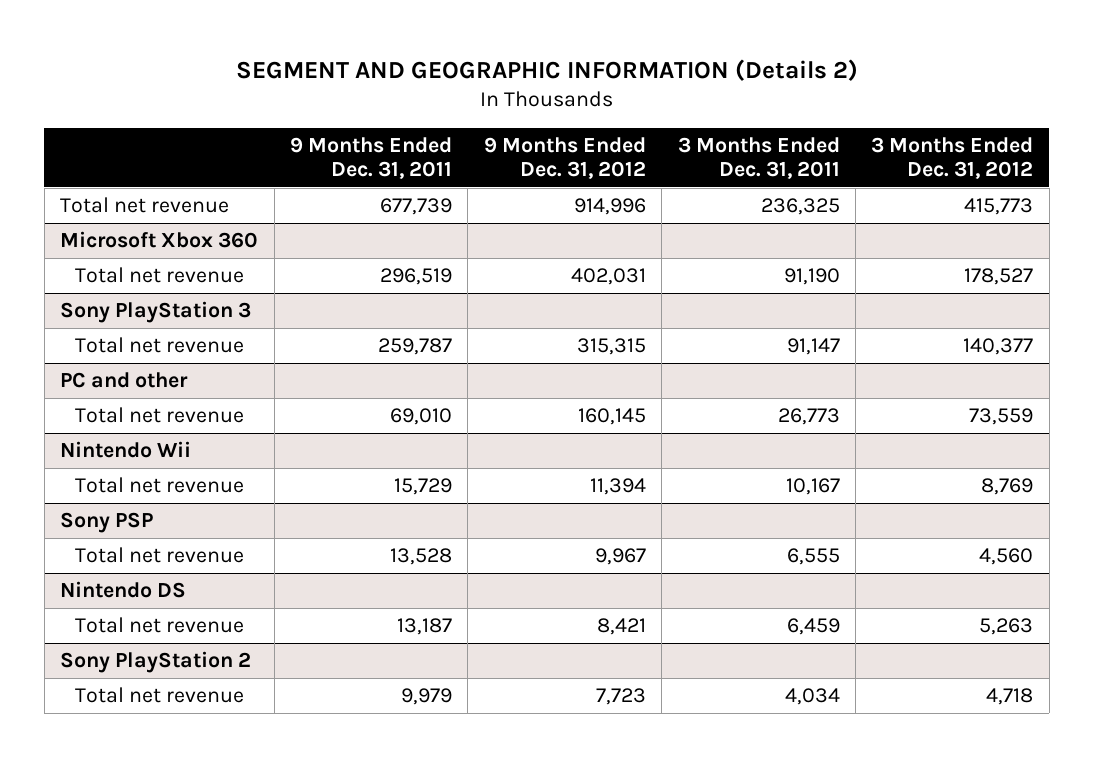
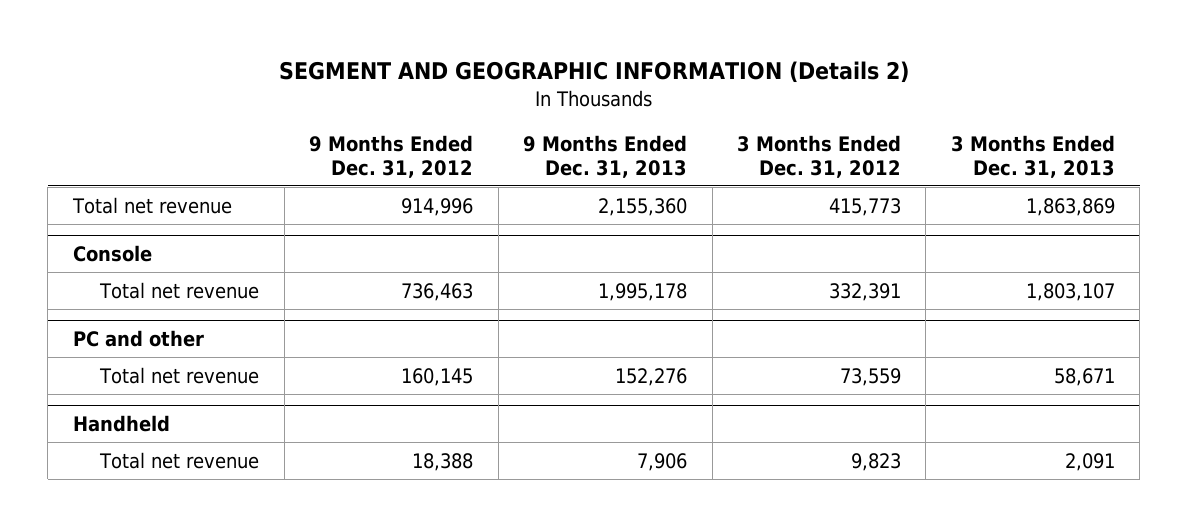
- | 9 Months Ended Dec. 31, 2011 | 9 Months Ended Dec. 31, 2012 | 3 Months Ended Dec. 31, 2011 | 3 Months Ended Dec. 31, 2012
+ | 9 Months Ended Dec. 31, 2012 | 9 Months Ended Dec. 31, 2013 | 3 Months Ended Dec. 31, 2012 | 3 Months Ended Dec. 31, 2013
- Microsoft Xbox 360
- Total net revenue | 296,519 | 402,031 | 91,190 | 178,527
- Sony PlayStation 3
- Total net revenue | 259,787 | 315,315 | 91,147 | 140,377
+ Console
+ Total net revenue | 736,463 | 1,995,178 | 332,391 | 1,803,107
- Nintendo Wii
- Total net revenue | 15,729 | 11,394 | 10,167 | 8,769
- Sony PSP
- Total net revenue | 13,528 | 9,967 | 6,555 | 4,560
- Nintendo DS
- Total net revenue | 13,187 | 8,421 | 6,459 | 5,263
- Sony PlayStation 2
- Total net revenue | 9,979 | 7,723 | 4,034 | 4,718
+ Handheld
+ Total net revenue | 18,388 | 7,906 | 9,823 | 2,091

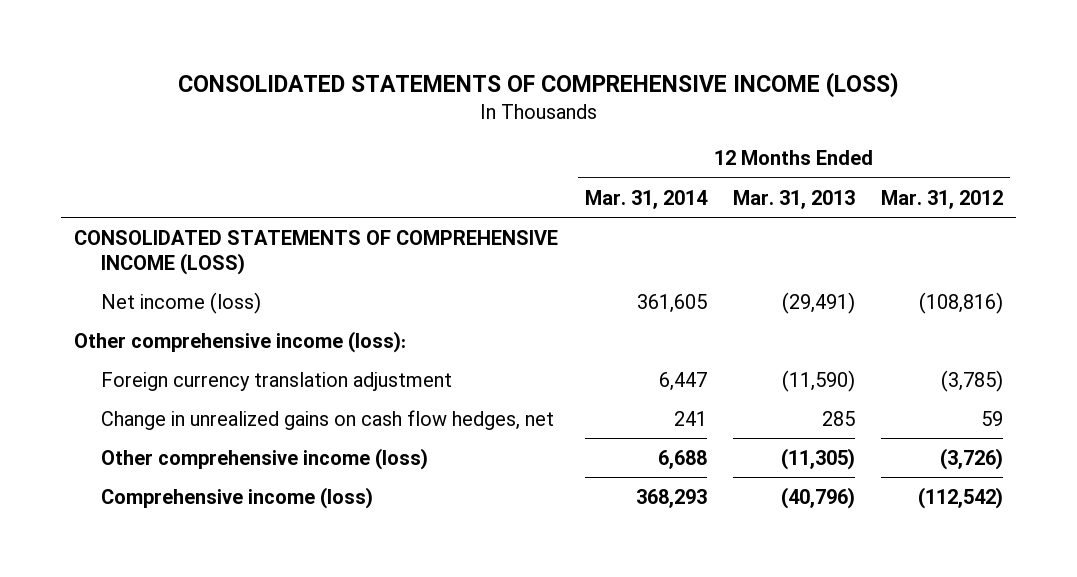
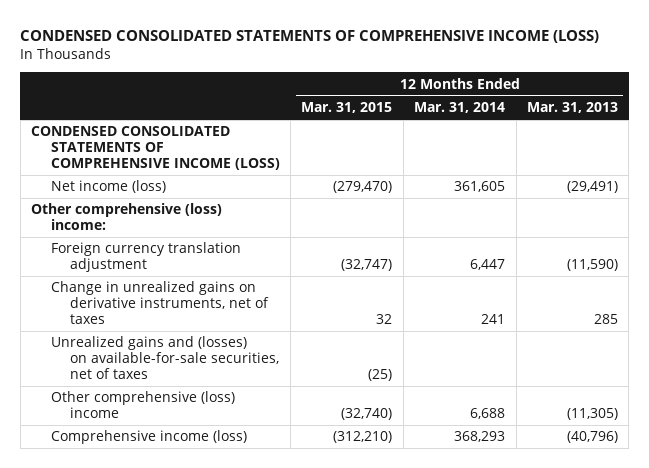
- CONSOLIDATED STATEMENTS OF COMPREHENSIVE INCOME (LOSS)
+ CONDENSED CONSOLIDATED STATEMENTS OF COMPREHENSIVE INCOME (LOSS)
- | 12 Months Ended Mar. 31, 2014 | 12 Months Ended Mar. 31, 2013 | 12 Months Ended Mar. 31, 2012
+ | 12 Months Ended Mar. 31, 2015 | 12 Months Ended Mar. 31, 2014 | 12 Months Ended Mar. 31, 2013
- CONSOLIDATED STATEMENTS OF COMPREHENSIVE INCOME (LOSS)
+ CONDENSED CONSOLIDATED STATEMENTS OF COMPREHENSIVE INCOME (LOSS)
- Other comprehensive income (loss):
+ Other comprehensive (loss) income:
- Change in unrealized gains on cash flow hedges, net | 241 | 285 | 59
- Other comprehensive income (loss) | 6,688 | (11,305) | (3,726)
+ Change in unrealized gains on derivative instruments, net of taxes | 32 | 241 | 285
+ Unrealized gains and (losses) on available-for-sale securities, net of taxes | (25) | |
+ Other comprehensive (loss) income | (32,740) | 6,688 | (11,305)

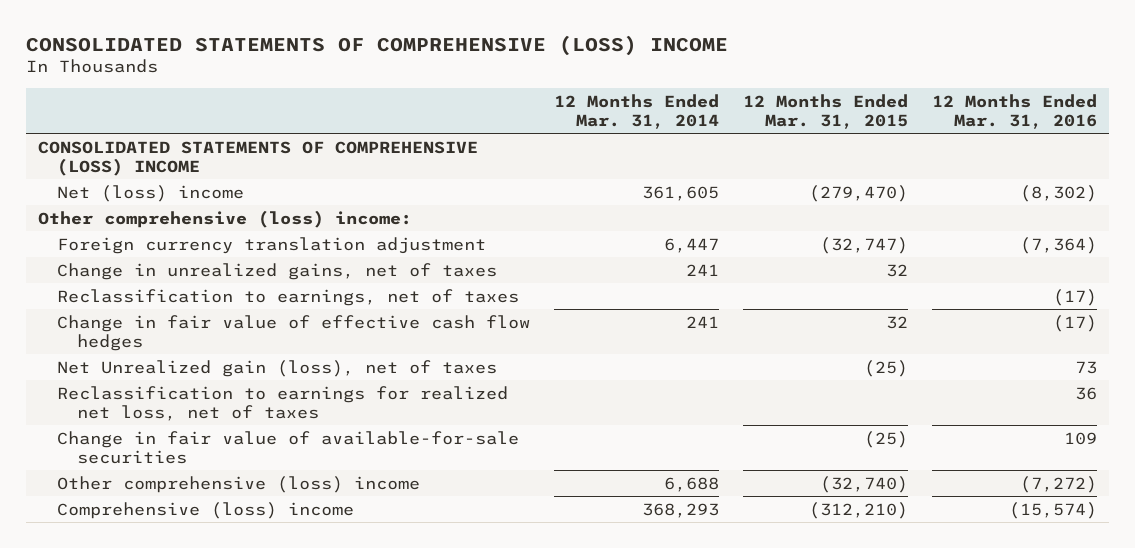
- CONDENSED CONSOLIDATED STATEMENTS OF COMPREHENSIVE INCOME (LOSS)
+ CONSOLIDATED STATEMENTS OF COMPREHENSIVE (LOSS) INCOME
- | 12 Months Ended Mar. 31, 2015 | 12 Months Ended Mar. 31, 2014 | 12 Months Ended Mar. 31, 2013
+ | 12 Months Ended Mar. 31, 2014 | 12 Months Ended Mar. 31, 2015 | 12 Months Ended Mar. 31, 2016
- CONDENSED CONSOLIDATED STATEMENTS OF COMPREHENSIVE INCOME (LOSS)
- Net income (loss) | (279,470) | 361,605 | (29,491)
+ CONSOLIDATED STATEMENTS OF COMPREHENSIVE (LOSS) INCOME
+ Net (loss) income | 361,605 | (279,470) | (8,302)
- Change in unrealized gains on derivative instruments, net of taxes | 32 | 241 | 285
- Unrealized gains and (losses) on available-for-sale securities, net of taxes | (25) | |
+ Change in unrealized gains, net of taxes | 241 | 32 |
+ Reclassification to earnings, net of taxes | | | (17)
+ Change in fair value of effective cash flow hedges | 241 | 32 | (17)
+ Net Unrealized gain (loss), net of taxes | | (25) | 73
+ Reclassification to earnings for realized net loss, net of taxes | | | 36
+ Change in fair value of available-for-sale securities | | (25) | 109
- Comprehensive income (loss) | (312,210) | 368,293 | (40,796)
+ Comprehensive (loss) income | 368,293 | (312,210) | (15,574)

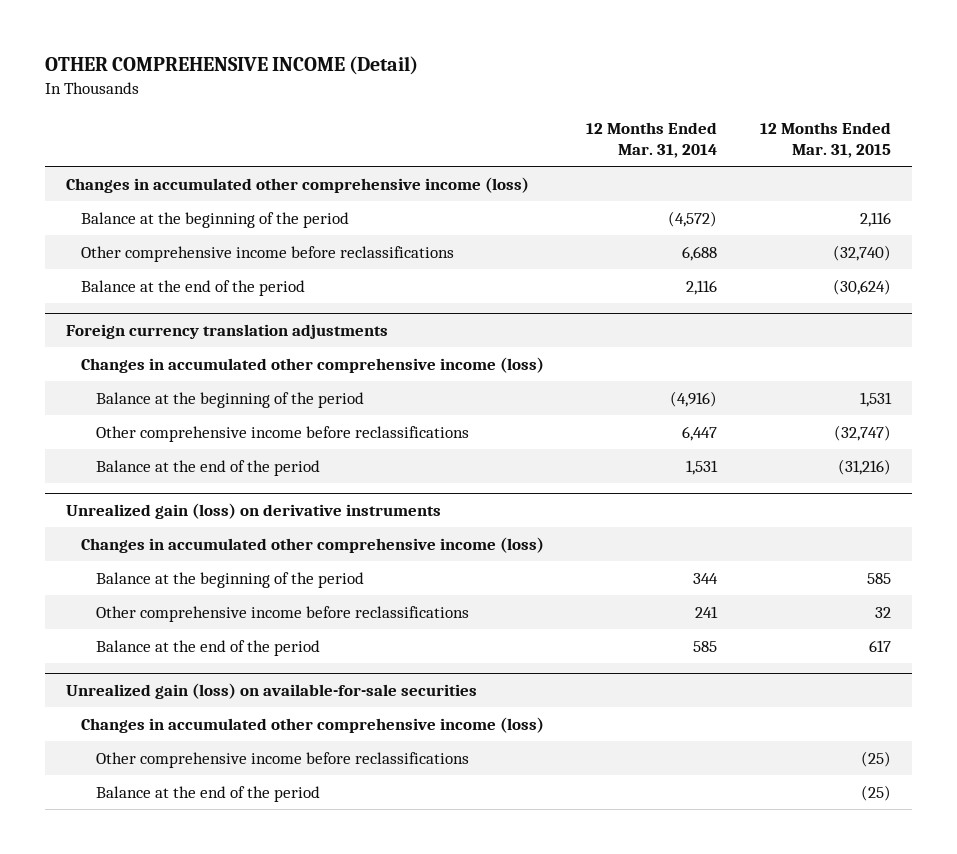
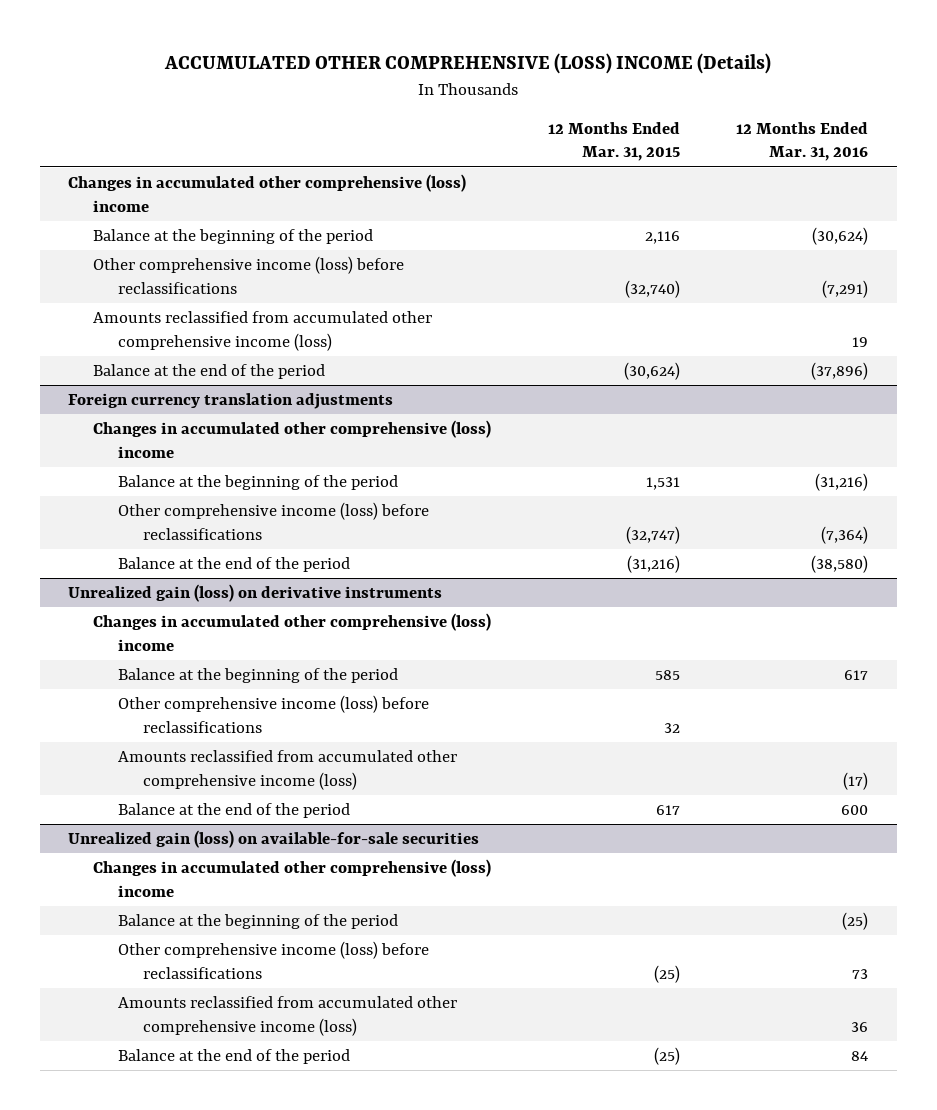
- OTHER COMPREHENSIVE INCOME (Detail)
+ ACCUMULATED OTHER COMPREHENSIVE (LOSS) INCOME (Details)
- | 12 Months Ended Mar. 31, 2014 | 12 Months Ended Mar. 31, 2015
+ | 12 Months Ended Mar. 31, 2015 | 12 Months Ended Mar. 31, 2016
- Changes in accumulated other comprehensive income (loss)
+ Changes in accumulated other comprehensive (loss) income
- Other comprehensive income before reclassifications | 6,688 | (32,740)
+ Other comprehensive income (loss) before reclassifications | (32,740) | (7,291)
+ Amounts reclassified from accumulated other comprehensive income (loss) | | 19
@ Foreign currency translation adjustments
- Changes in accumulated other comprehensive income (loss)
+ Changes in accumulated other comprehensive (loss) income
- Other comprehensive income before reclassifications | 6,447 | (32,747)
+ Other comprehensive income (loss) before reclassifications | (32,747) | (7,364)
@ Unrealized gain (loss) on derivative instruments
- Changes in accumulated other comprehensive income (loss)
+ Changes in accumulated other comprehensive (loss) income
- Other comprehensive income before reclassifications | 241 | 32
+ Other comprehensive income (loss) before reclassifications | 32 |
+ Amounts reclassified from accumulated other comprehensive income (loss) | | (17)
@ Unrealized gain (loss) on available-for-sale securities
- Changes in accumulated other comprehensive income (loss)
- Other comprehensive income before reclassifications | | (25)
+ Changes in accumulated other comprehensive (loss) income
+ Balance at the beginning of the period | | (25)
+ Other comprehensive income (loss) before reclassifications | (25) | 73
+ Amounts reclassified from accumulated other comprehensive income (loss) | | 36

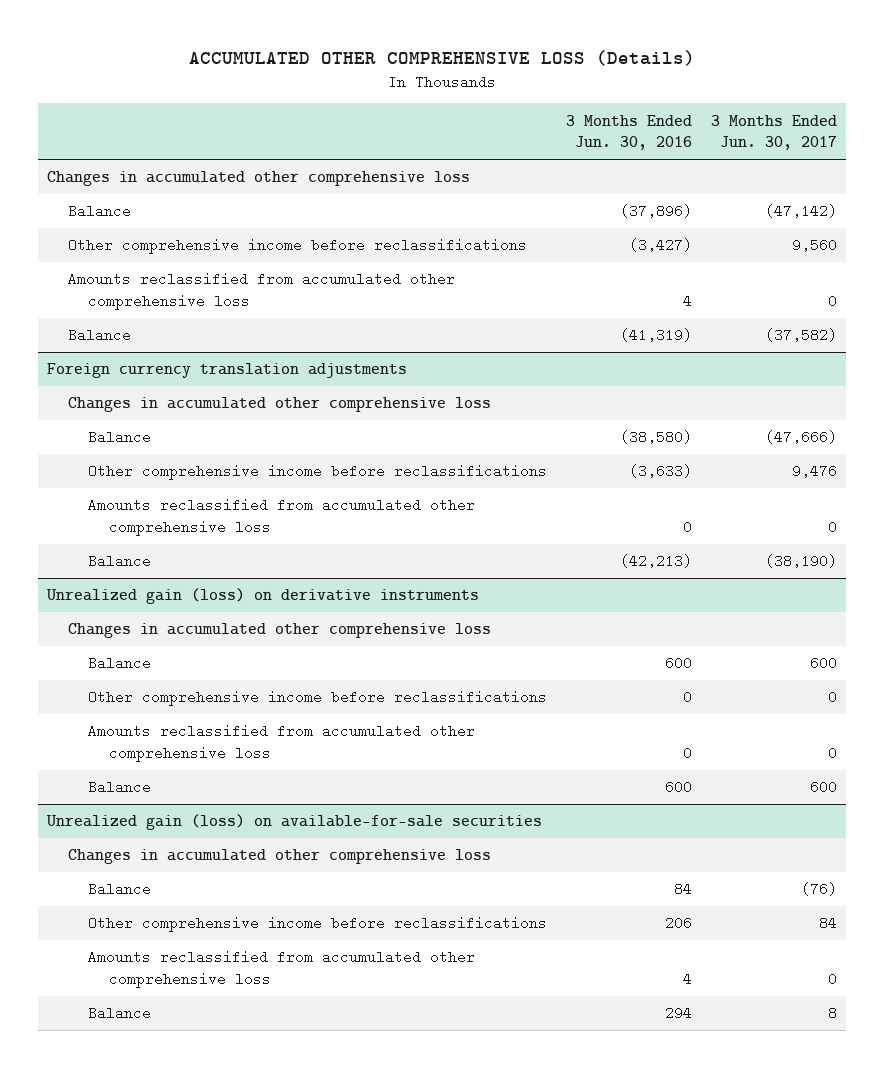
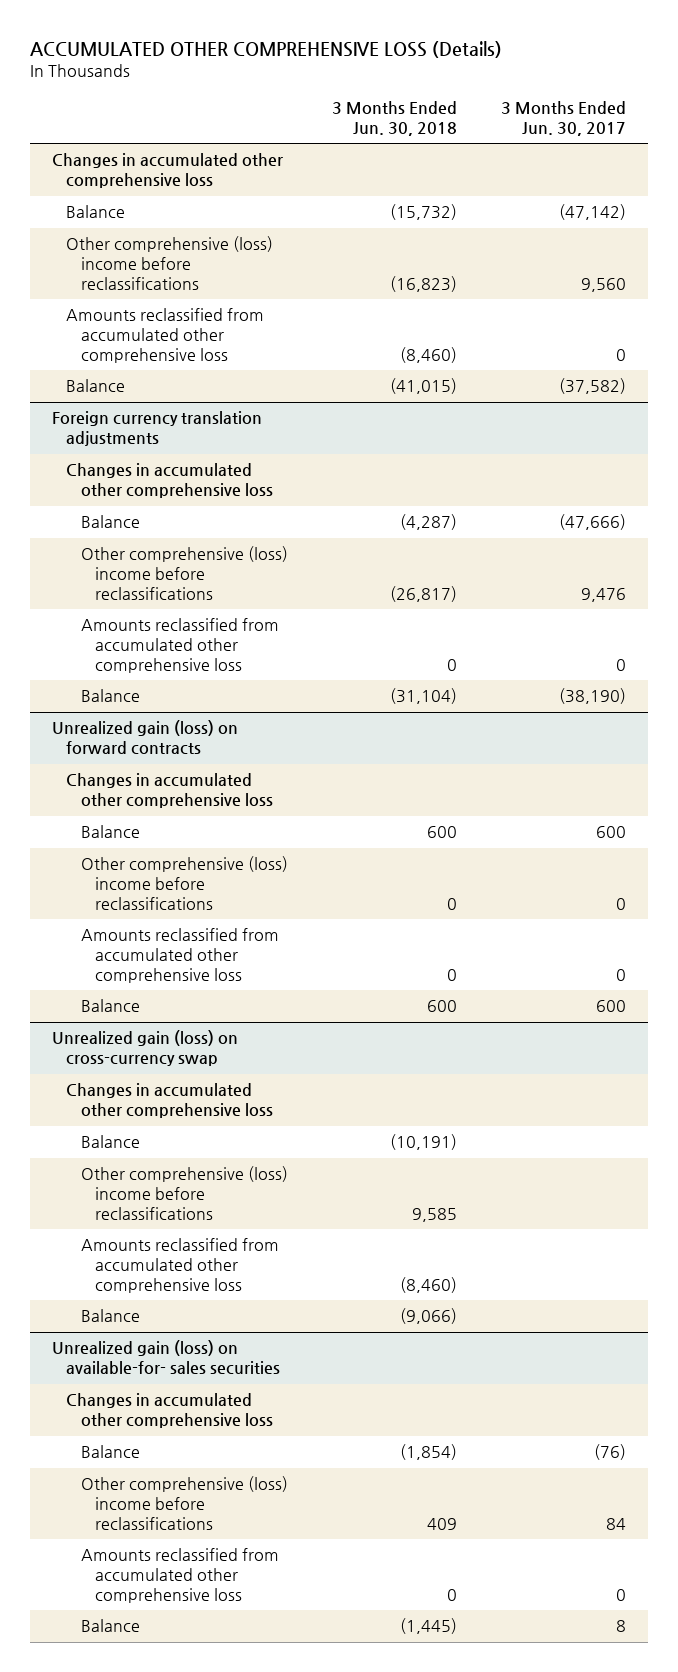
- | 3 Months Ended Jun. 30, 2016 | 3 Months Ended Jun. 30, 2017
+ | 3 Months Ended Jun. 30, 2018 | 3 Months Ended Jun. 30, 2017
- Other comprehensive income before reclassifications | (3,427) | 9,560
+ Other comprehensive (loss) income before reclassifications | (16,823) | 9,560
@ Foreign currency translation adjustments
- Other comprehensive income before reclassifications | (3,633) | 9,476
+ Other comprehensive (loss) income before reclassifications | (26,817) | 9,476
- Unrealized gain (loss) on derivative instruments
+ Unrealized gain (loss) on forward contracts
- Other comprehensive income before reclassifications | 0 | 0
+ Other comprehensive (loss) income before reclassifications | 0 | 0
- Unrealized gain (loss) on available-for-sale securities
+ Unrealized gain (loss) on cross-currency swap
+ Balance | (10,191) |
+ Other comprehensive (loss) income before reclassifications | 9,585 |
+ Amounts reclassified from accumulated other comprehensive loss | (8,460) |
+ Balance | (9,066) |
+ Unrealized gain (loss) on available-for- sales securities
+ Changes in accumulated other comprehensive loss
- Other comprehensive income before reclassifications | 206 | 84
+ Other comprehensive (loss) income before reclassifications | 409 | 84

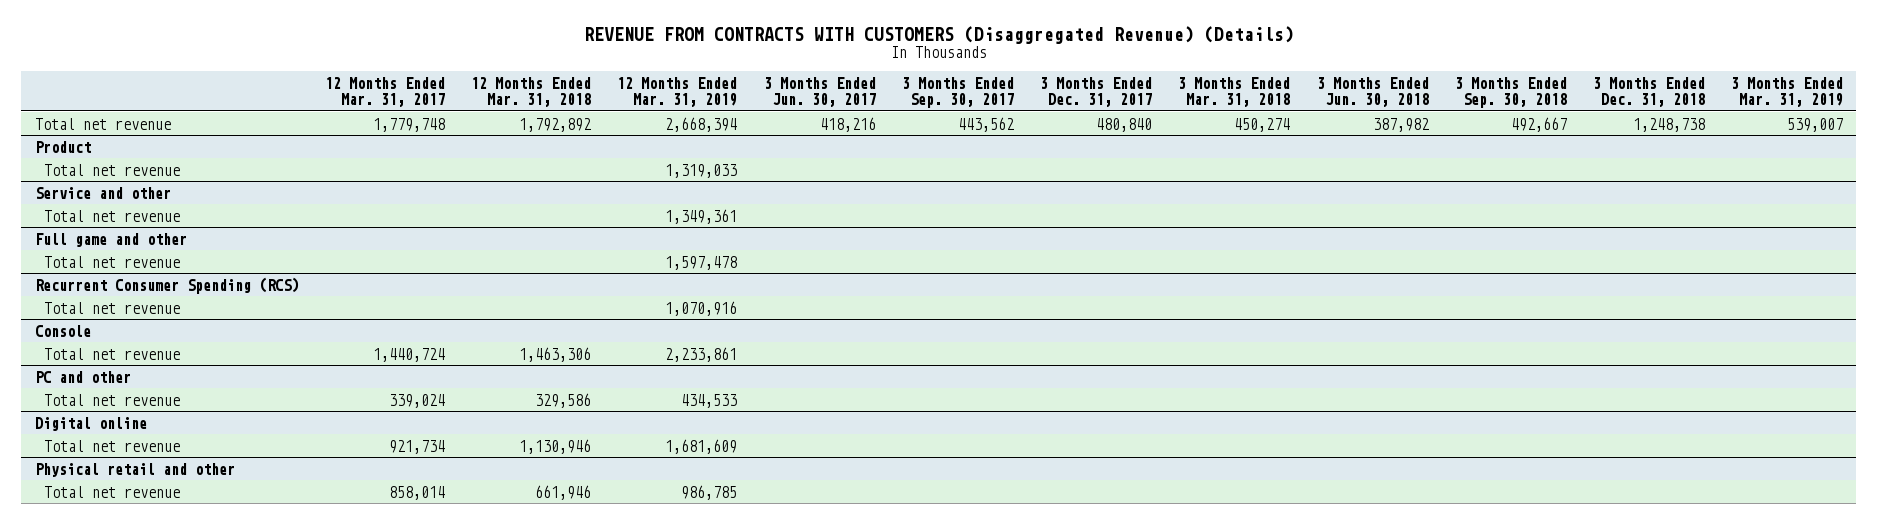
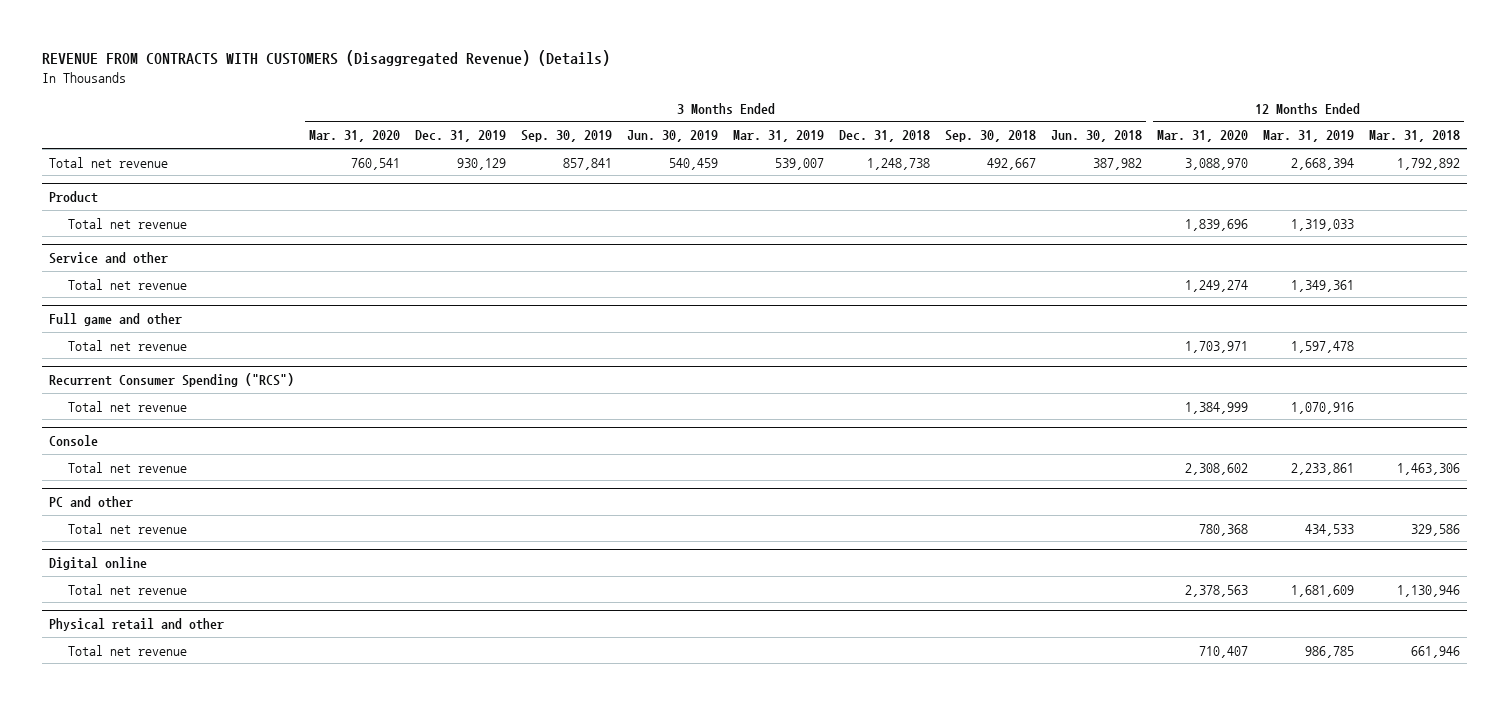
- | 12 Months Ended Mar. 31, 2017 | 12 Months Ended Mar. 31, 2018 | 12 Months Ended Mar. 31, 2019 | 3 Months Ended Jun. 30, 2017 | 3 Months Ended Sep. 30, 2017 | 3 Months Ended Dec. 31, 2017 | 3 Months Ended Mar. 31, 2018 | 3 Months Ended Jun. 30, 2018 | 3 Months Ended Sep. 30, 2018 | 3 Months Ended Dec. 31, 2018 | 3 Months Ended Mar. 31, 2019
+ | 3 Months Ended Mar. 31, 2020 | 3 Months Ended Dec. 31, 2019 | 3 Months Ended Sep. 30, 2019 | 3 Months Ended Jun. 30, 2019 | 3 Months Ended Mar. 31, 2019 | 3 Months Ended Dec. 31, 2018 | 3 Months Ended Sep. 30, 2018 | 3 Months Ended Jun. 30, 2018 | 12 Months Ended Mar. 31, 2020 | 12 Months Ended Mar. 31, 2019 | 12 Months Ended Mar. 31, 2018
- Recurrent Consumer Spending (RCS)
+ Recurrent Consumer Spending ("RCS")

